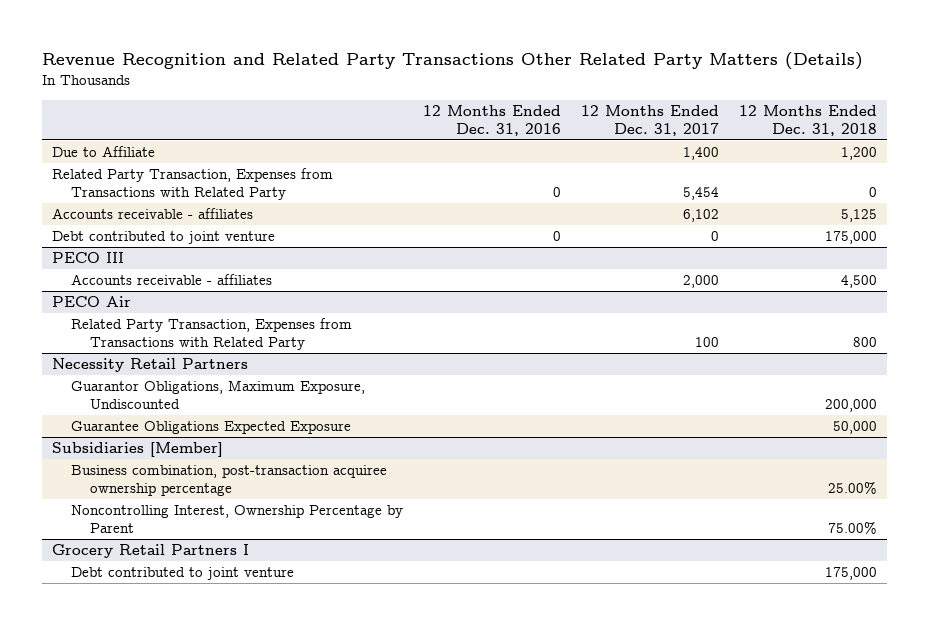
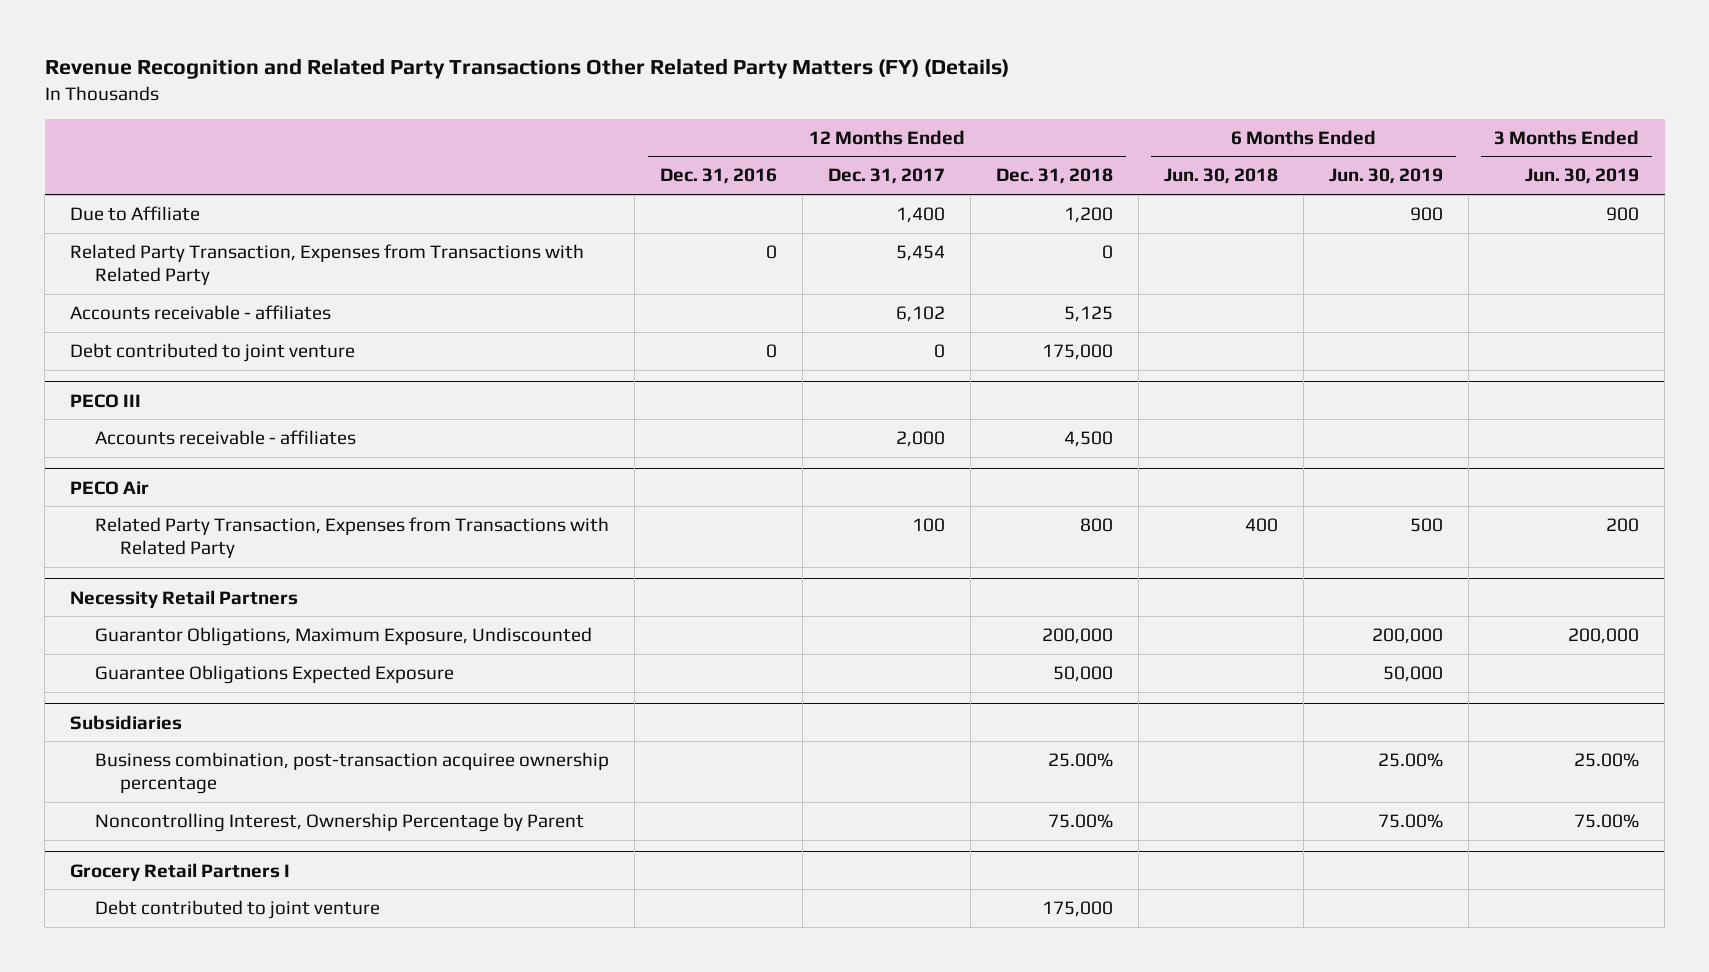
- Revenue Recognition and Related Party Transactions Other Related Party Matters (Details)
+ Revenue Recognition and Related Party Transactions Other Related Party Matters (FY) (Details)
- | 12 Months Ended Dec. 31, 2016 | 12 Months Ended Dec. 31, 2017 | 12 Months Ended Dec. 31, 2018
+ | 12 Months Ended Dec. 31, 2016 | 12 Months Ended Dec. 31, 2017 | 12 Months Ended Dec. 31, 2018 | 6 Months Ended Jun. 30, 2018 | 6 Months Ended Jun. 30, 2019 | 3 Months Ended Jun. 30, 2019
- Subsidiaries [Member]
+ Subsidiaries

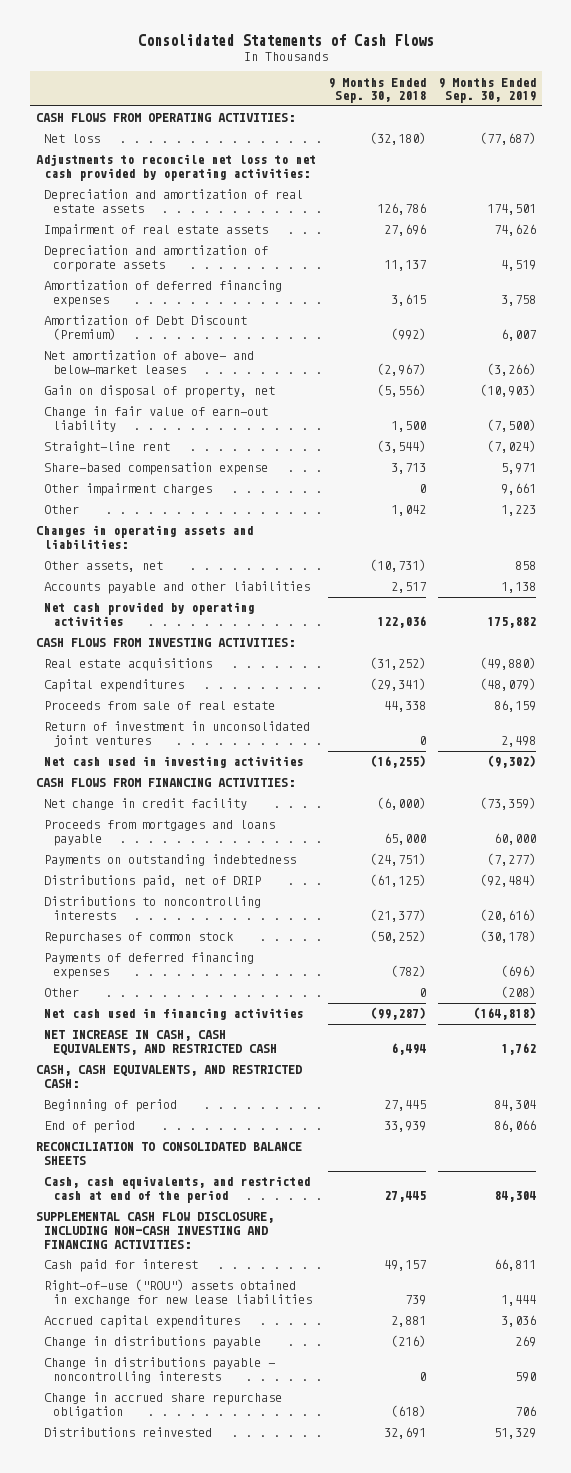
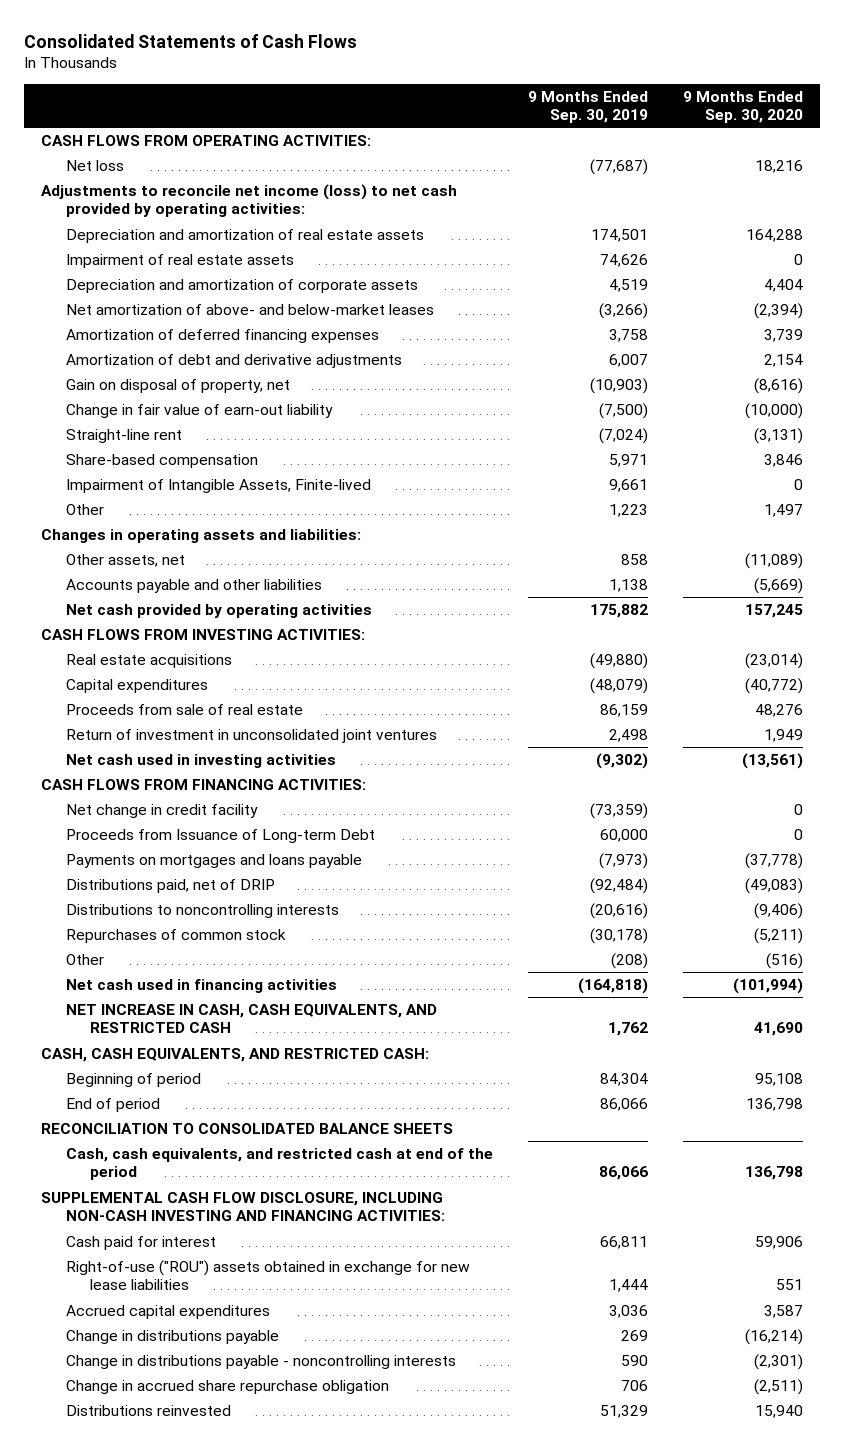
- | 9 Months Ended Sep. 30, 2018 | 9 Months Ended Sep. 30, 2019
+ | 9 Months Ended Sep. 30, 2019 | 9 Months Ended Sep. 30, 2020
- Adjustments to reconcile net loss to net cash provided by operating activities:
+ Adjustments to reconcile net income (loss) to net cash provided by operating activities:
- Amortization of Debt Discount (Premium) | (992) | 6,007
moved down: Amortization of deferred financing expenses | 3,758 | 3,739
+ Amortization of debt and derivative adjustments | 6,007 | 2,154
- Share-based compensation expense | 3,713 | 5,971
- Other impairment charges | 0 | 9,661
+ Share-based compensation | 5,971 | 3,846
+ Impairment of Intangible Assets, Finite-lived | 9,661 | 0
- Proceeds from mortgages and loans payable | 65,000 | 60,000
- Payments on outstanding indebtedness | (24,751) | (7,277)
+ Proceeds from Issuance of Long-term Debt | 60,000 | 0
+ Payments on mortgages and loans payable | (7,973) | (37,778)
- Payments of deferred financing expenses | (782) | (696)
- Cash, cash equivalents, and restricted cash at end of the period | 27,445 | 84,304
+ Cash, cash equivalents, and restricted cash at end of the period | 86,066 | 136,798

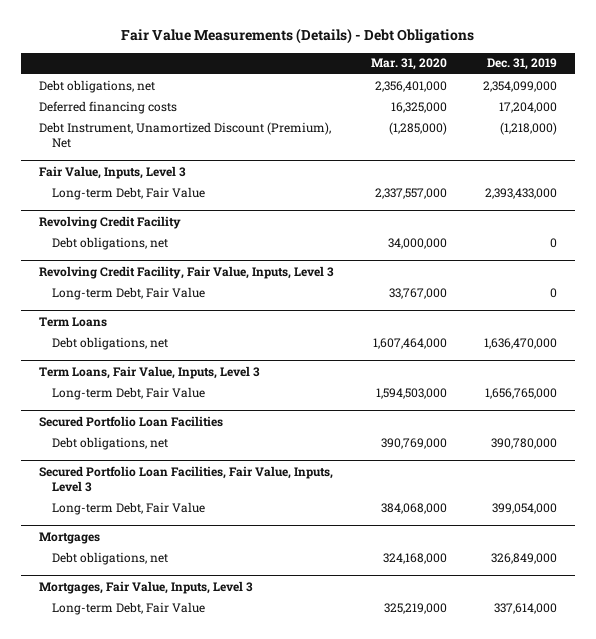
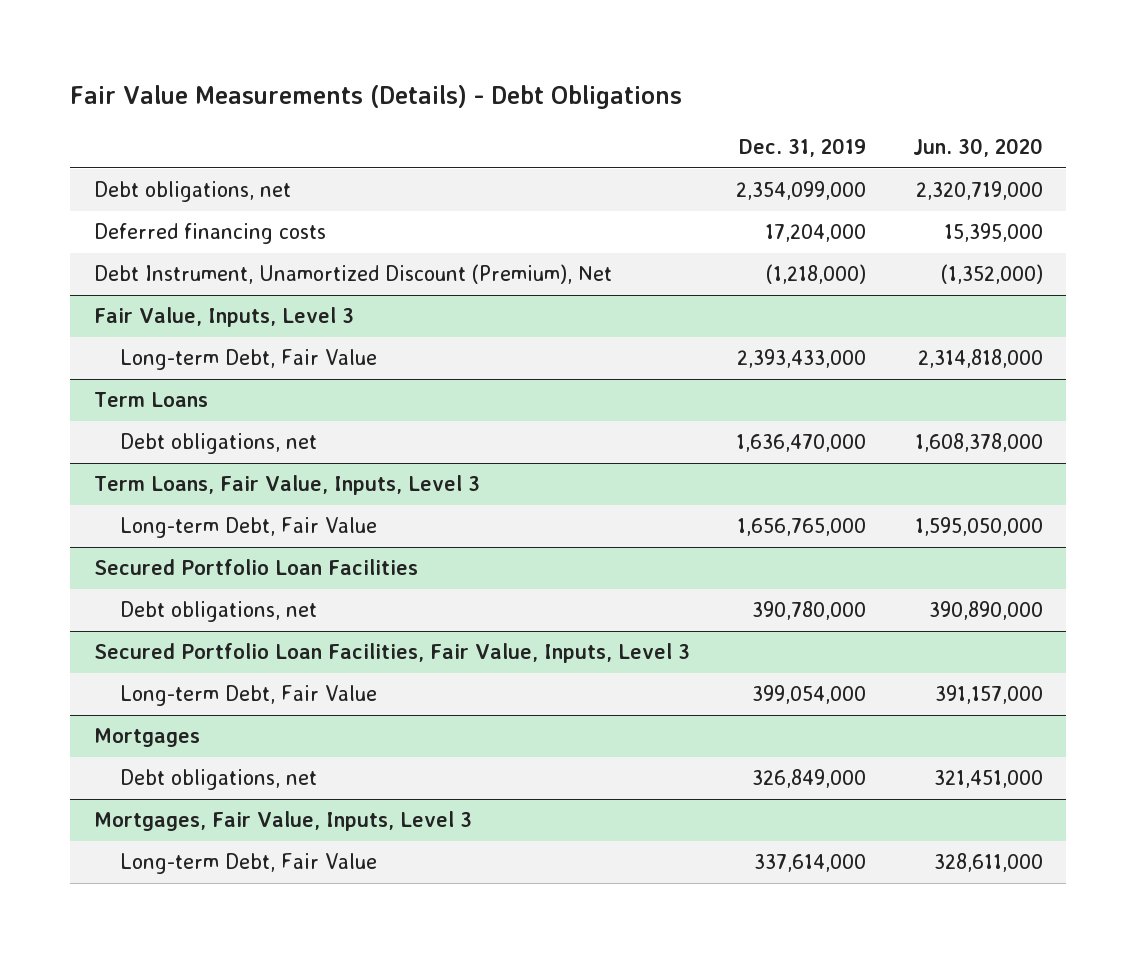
- | Mar. 31, 2020 | Dec. 31, 2019
+ | Dec. 31, 2019 | Jun. 30, 2020
- Revolving Credit Facility
- Debt obligations, net | 34,000,000 | 0
- Revolving Credit Facility, Fair Value, Inputs, Level 3
- Long-term Debt, Fair Value | 33,767,000 | 0

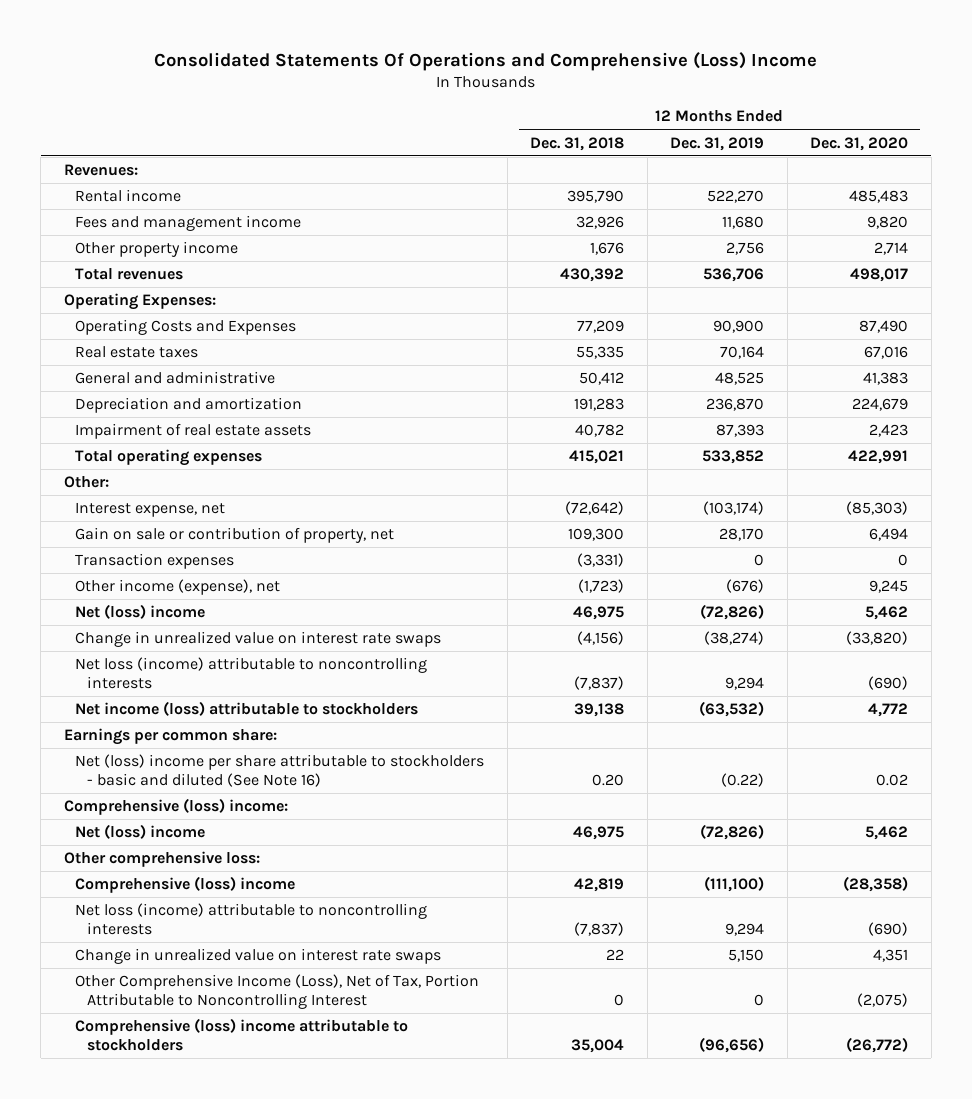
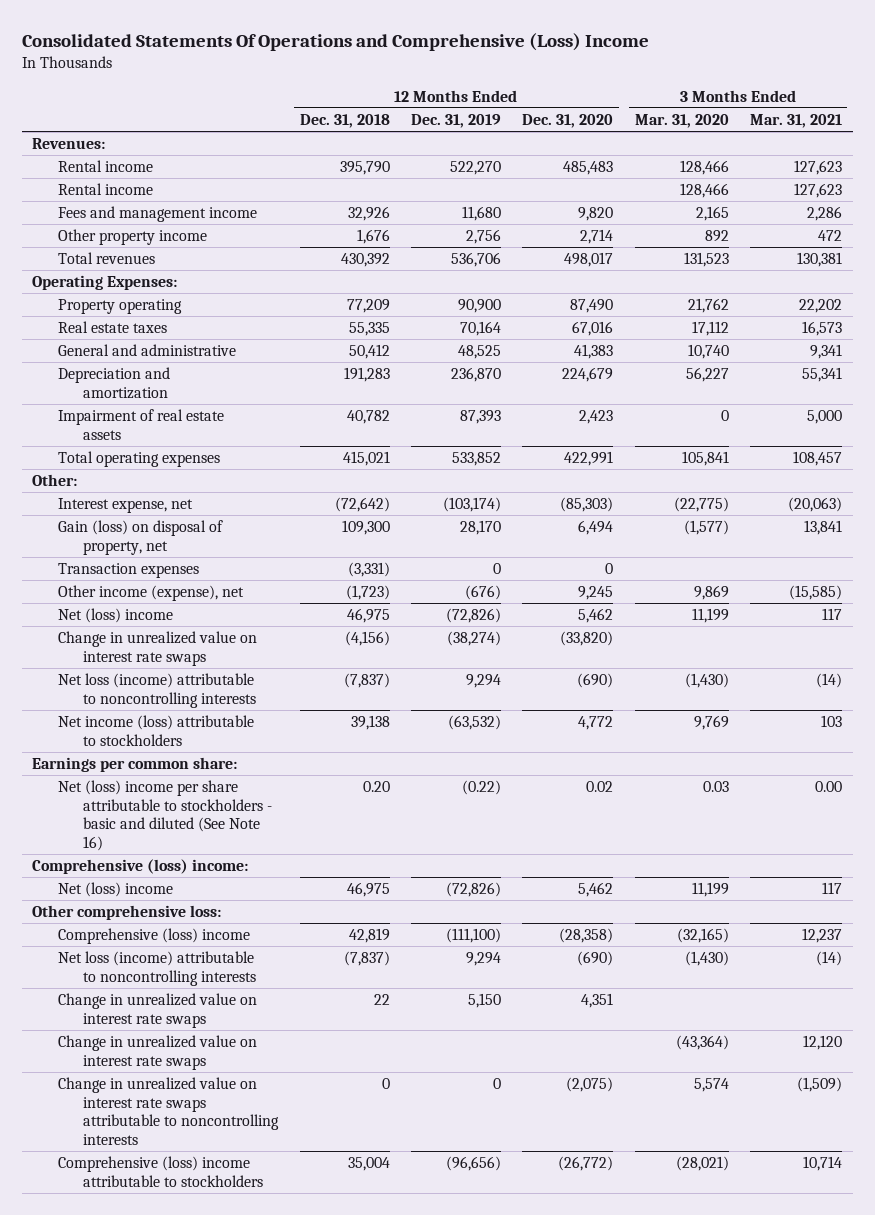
- | 12 Months Ended Dec. 31, 2018 | 12 Months Ended Dec. 31, 2019 | 12 Months Ended Dec. 31, 2020
+ | 12 Months Ended Dec. 31, 2018 | 12 Months Ended Dec. 31, 2019 | 12 Months Ended Dec. 31, 2020 | 3 Months Ended Mar. 31, 2020 | 3 Months Ended Mar. 31, 2021
+ Rental income | | | | 128,466 | 127,623
- Operating Costs and Expenses | 77,209 | 90,900 | 87,490
+ Property operating | 77,209 | 90,900 | 87,490 | 21,762 | 22,202
- Gain on sale or contribution of property, net | 109,300 | 28,170 | 6,494
+ Gain (loss) on disposal of property, net | 109,300 | 28,170 | 6,494 | (1,577) | 13,841
- Other Comprehensive Income (Loss), Net of Tax, Portion Attributable to Noncontrolling Interest | 0 | 0 | (2,075)
+ Change in unrealized value on interest rate swaps | | | | (43,364) | 12,120
+ Change in unrealized value on interest rate swaps attributable to noncontrolling interests | 0 | 0 | (2,075) | 5,574 | (1,509)

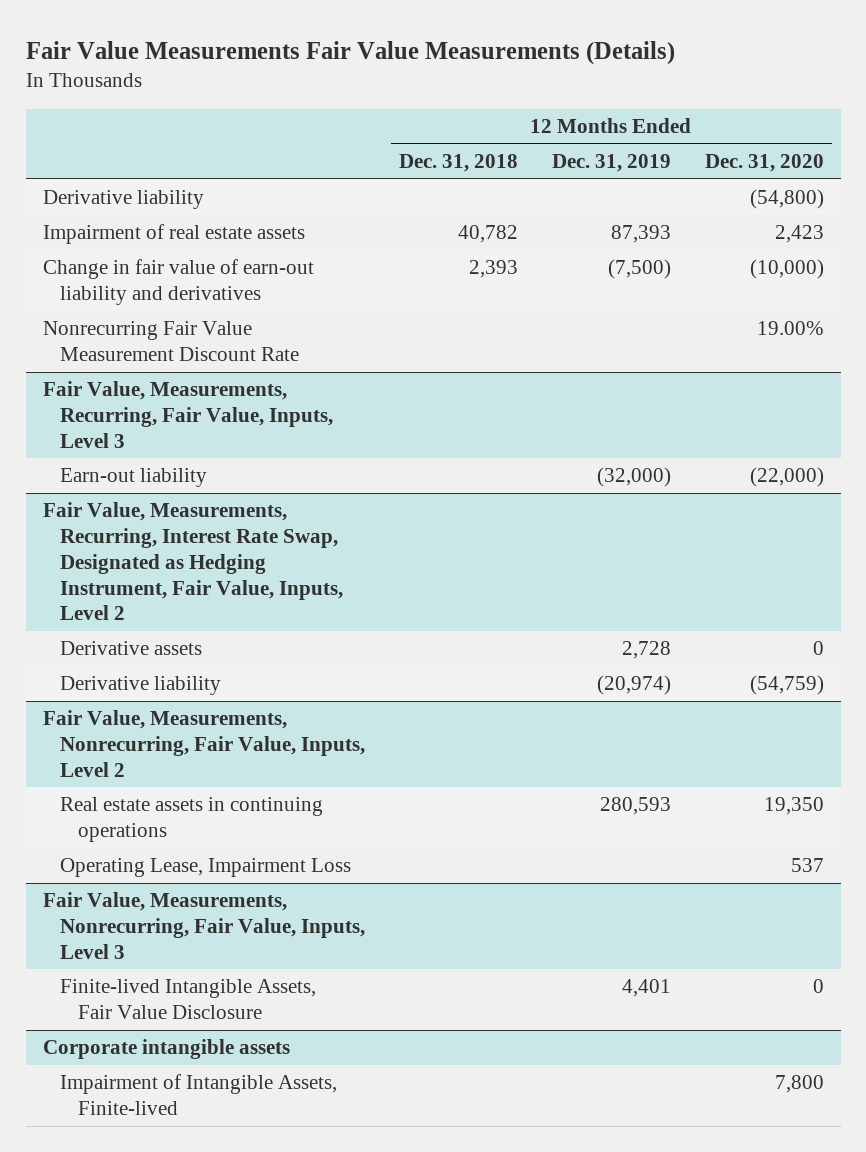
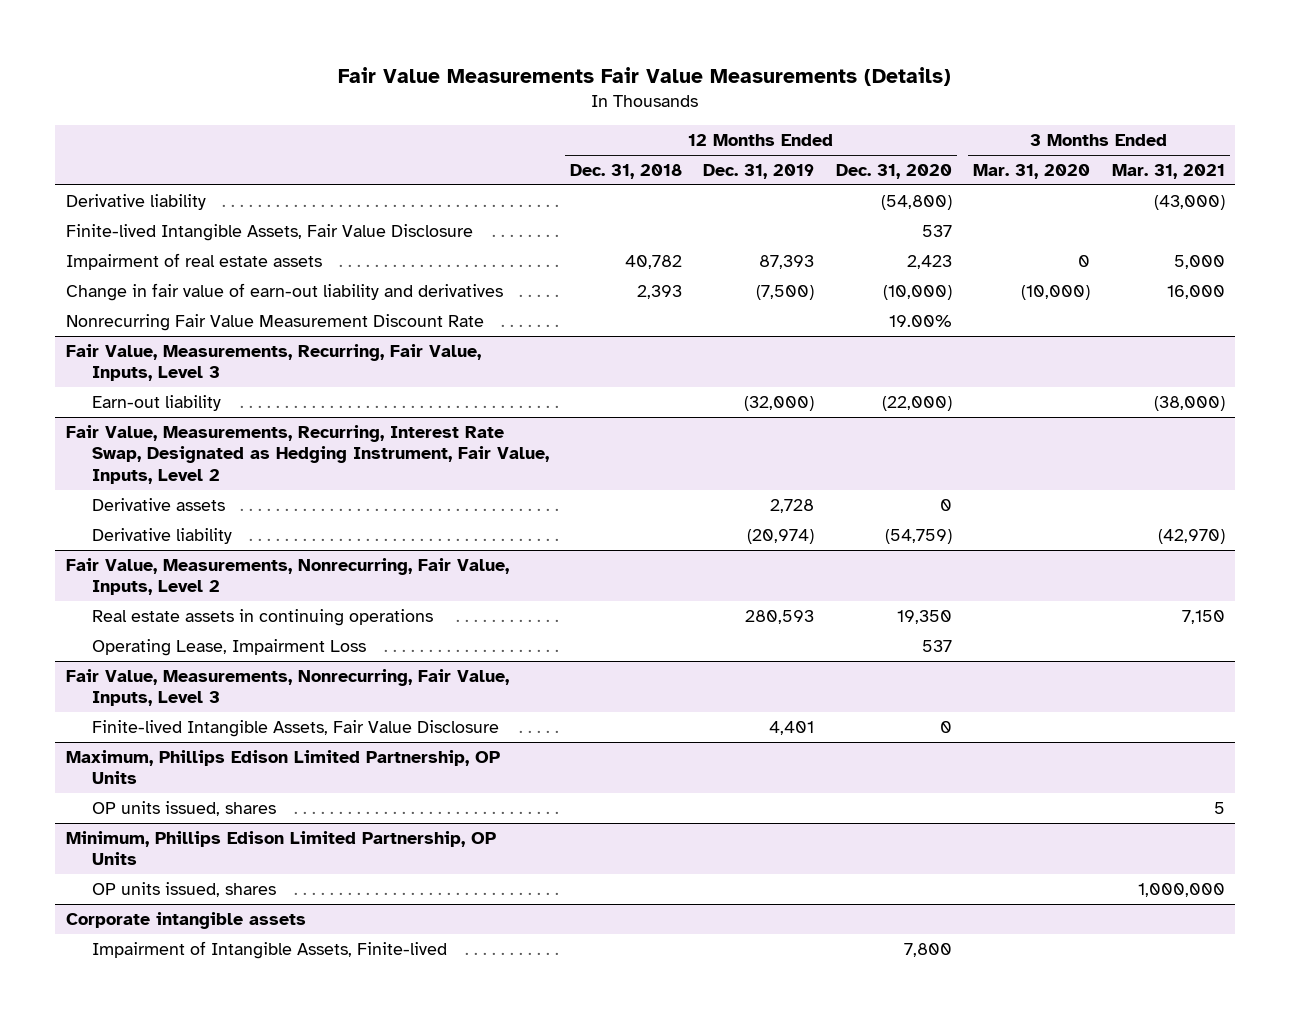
- | 12 Months Ended Dec. 31, 2018 | 12 Months Ended Dec. 31, 2019 | 12 Months Ended Dec. 31, 2020
+ | 12 Months Ended Dec. 31, 2018 | 12 Months Ended Dec. 31, 2019 | 12 Months Ended Dec. 31, 2020 | 3 Months Ended Mar. 31, 2020 | 3 Months Ended Mar. 31, 2021
+ Finite-lived Intangible Assets, Fair Value Disclosure | | | 537 | |
+ Maximum, Phillips Edison Limited Partnership, OP Units
+ OP units issued, shares | | | | | 5
+ Minimum, Phillips Edison Limited Partnership, OP Units
+ OP units issued, shares | | | | | 1,000,000

